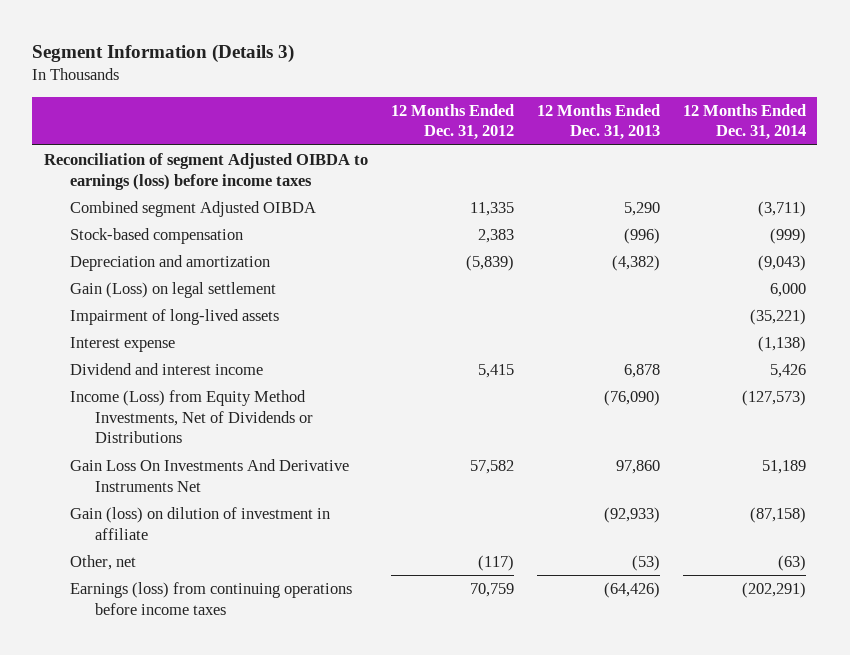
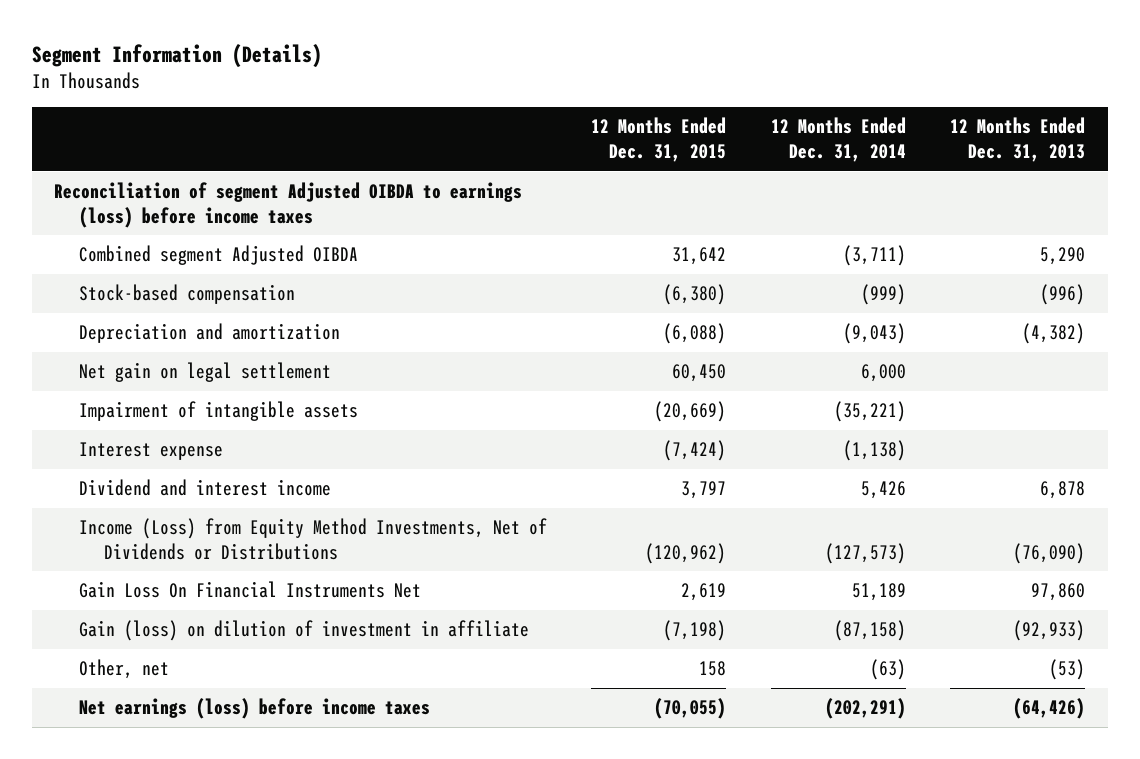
- Segment Information (Details 3)
+ Segment Information (Details)
- | 12 Months Ended Dec. 31, 2012 | 12 Months Ended Dec. 31, 2013 | 12 Months Ended Dec. 31, 2014
+ | 12 Months Ended Dec. 31, 2015 | 12 Months Ended Dec. 31, 2014 | 12 Months Ended Dec. 31, 2013
- Gain (Loss) on legal settlement | | | 6,000
- Impairment of long-lived assets | | | (35,221)
+ Net gain on legal settlement | 60,450 | 6,000 |
+ Impairment of intangible assets | (20,669) | (35,221) |
- Gain Loss On Investments And Derivative Instruments Net | 57,582 | 97,860 | 51,189
+ Gain Loss On Financial Instruments Net | 2,619 | 51,189 | 97,860
- Earnings (loss) from continuing operations before income taxes | 70,759 | (64,426) | (202,291)
+ Net earnings (loss) before income taxes | (70,055) | (202,291) | (64,426)

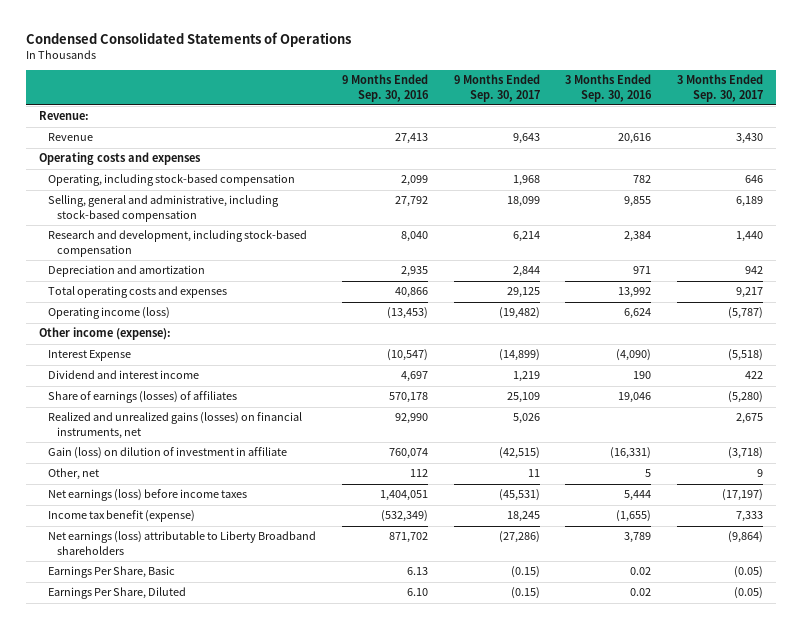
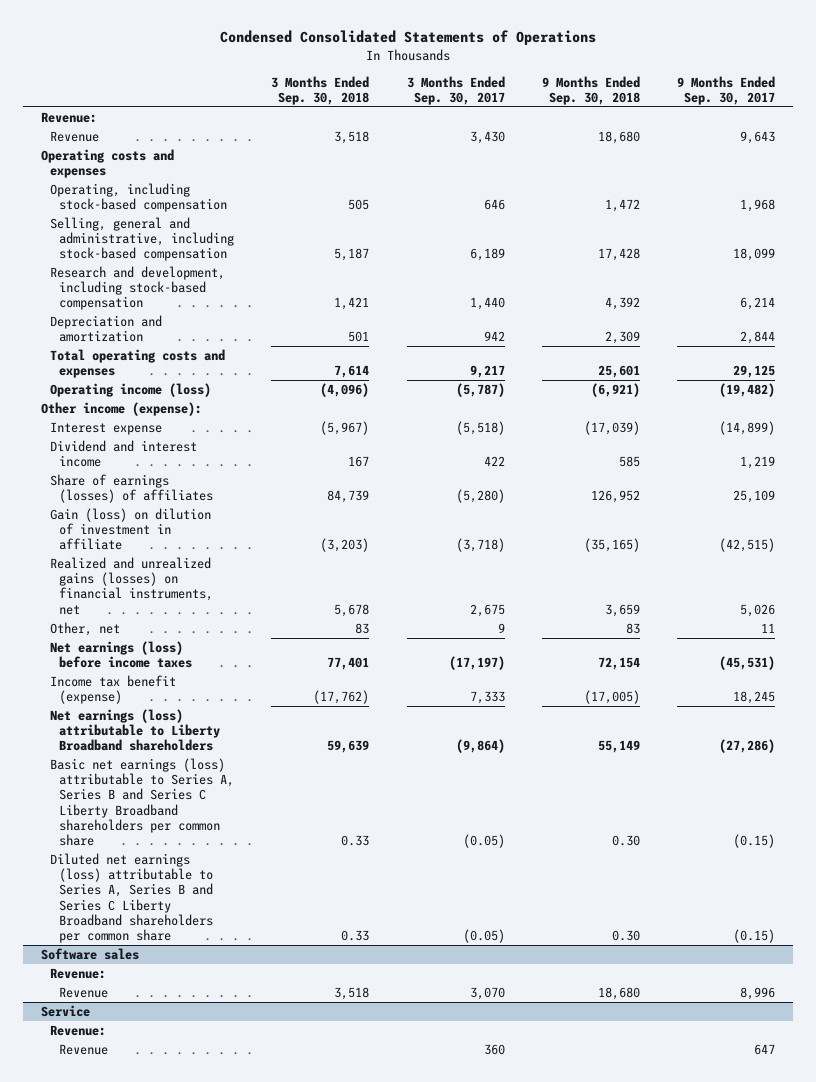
- | 9 Months Ended Sep. 30, 2016 | 9 Months Ended Sep. 30, 2017 | 3 Months Ended Sep. 30, 2016 | 3 Months Ended Sep. 30, 2017
+ | 3 Months Ended Sep. 30, 2018 | 3 Months Ended Sep. 30, 2017 | 9 Months Ended Sep. 30, 2018 | 9 Months Ended Sep. 30, 2017
- Interest Expense | (10,547) | (14,899) | (4,090) | (5,518)
+ Interest expense | (5,967) | (5,518) | (17,039) | (14,899)
moved down: Realized and unrealized gains (losses) on financial instruments, net | 5,678 | 2,675 | 3,659 | 5,026
- Earnings Per Share, Basic | 6.13 | (0.15) | 0.02 | (0.05)
- Earnings Per Share, Diluted | 6.10 | (0.15) | 0.02 | (0.05)
+ Basic net earnings (loss) attributable to Series A, Series B and Series C Liberty Broadband shareholders per common share | 0.33 | (0.05) | 0.30 | (0.15)
+ Diluted net earnings (loss) attributable to Series A, Series B and Series C Liberty Broadband shareholders per common share | 0.33 | (0.05) | 0.30 | (0.15)
+ Software sales
+ Revenue:
+ Revenue | 3,518 | 3,070 | 18,680 | 8,996
+ Service
+ Revenue:
+ Revenue | | 360 | | 647

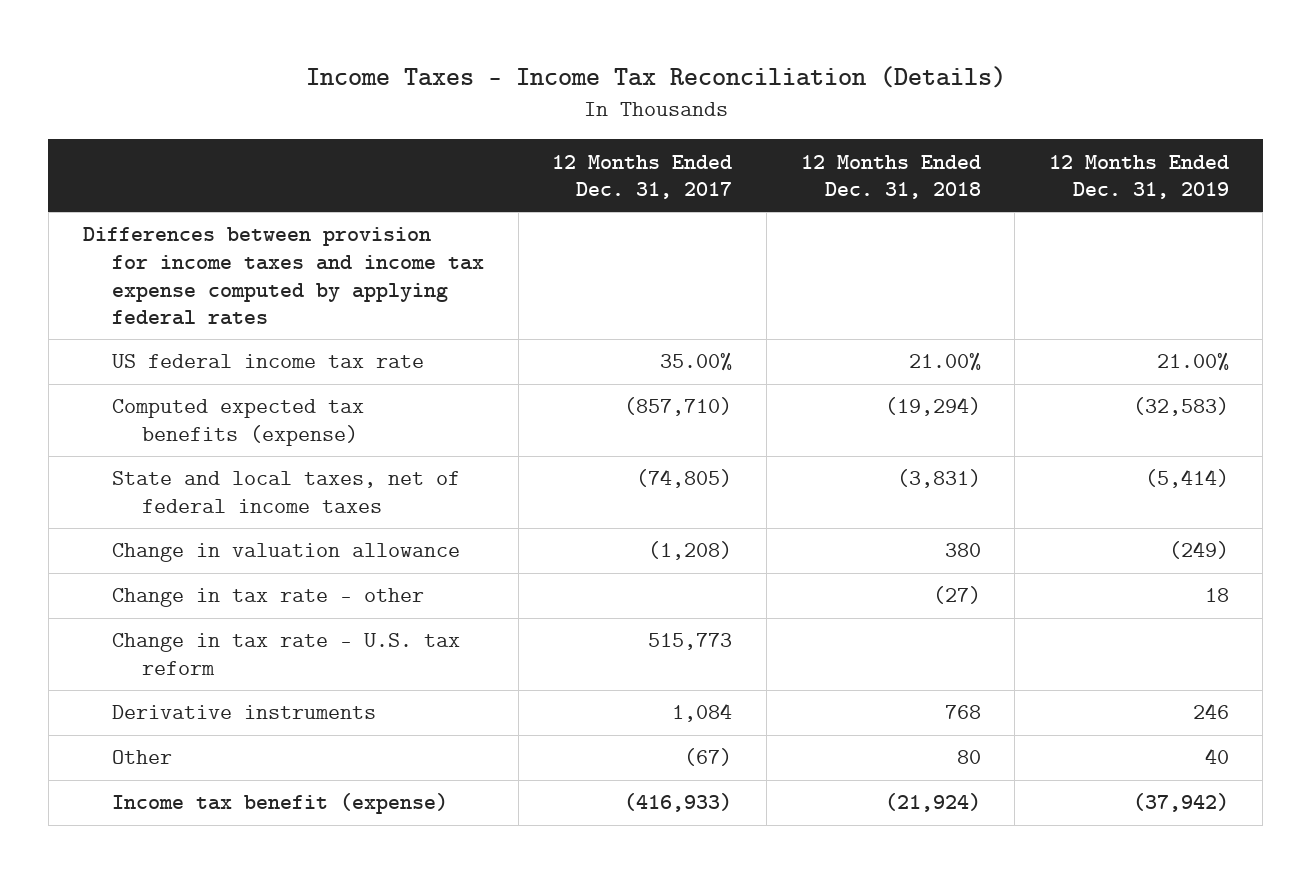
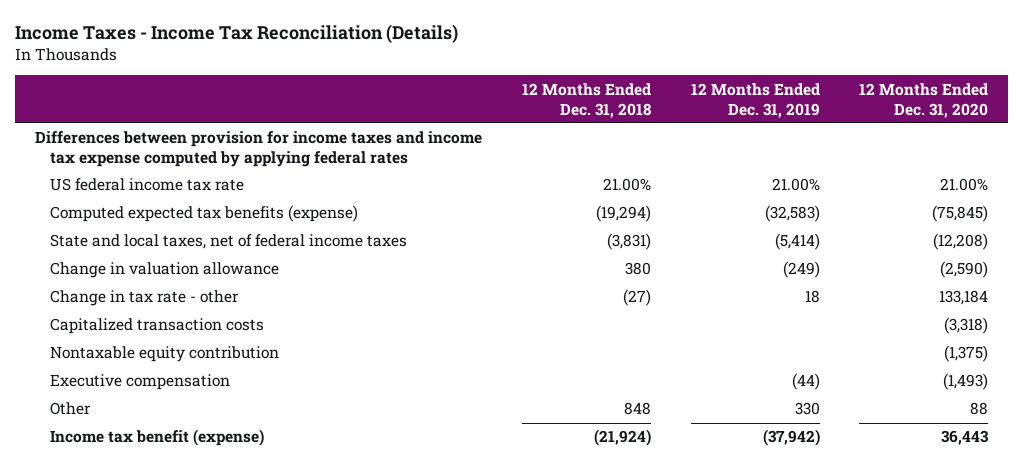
- | 12 Months Ended Dec. 31, 2017 | 12 Months Ended Dec. 31, 2018 | 12 Months Ended Dec. 31, 2019
+ | 12 Months Ended Dec. 31, 2018 | 12 Months Ended Dec. 31, 2019 | 12 Months Ended Dec. 31, 2020
- Change in tax rate - U.S. tax reform | 515,773 | |
- Derivative instruments | 1,084 | 768 | 246
- Other | (67) | 80 | 40
+ Capitalized transaction costs | | | (3,318)
+ Nontaxable equity contribution | | | (1,375)
+ Executive compensation | | (44) | (1,493)
+ Other | 848 | 330 | 88

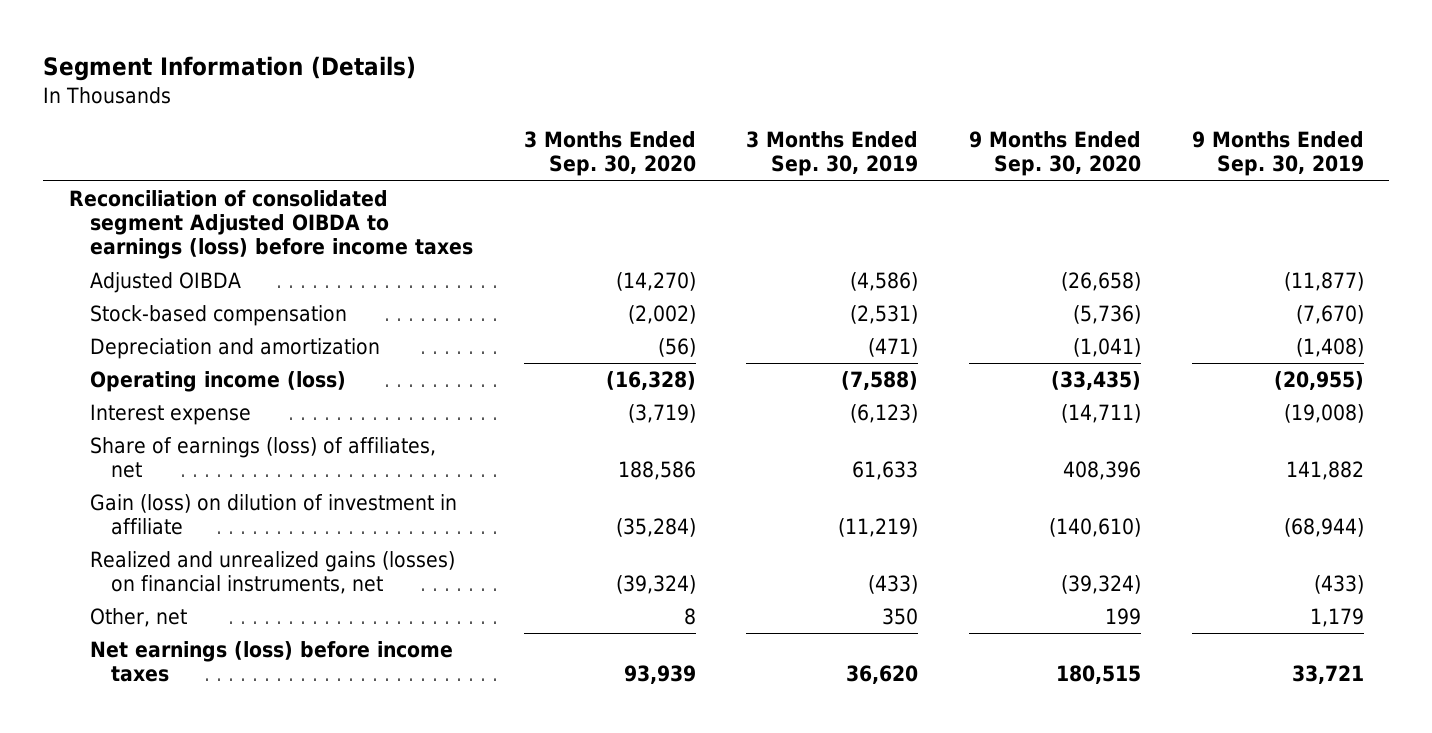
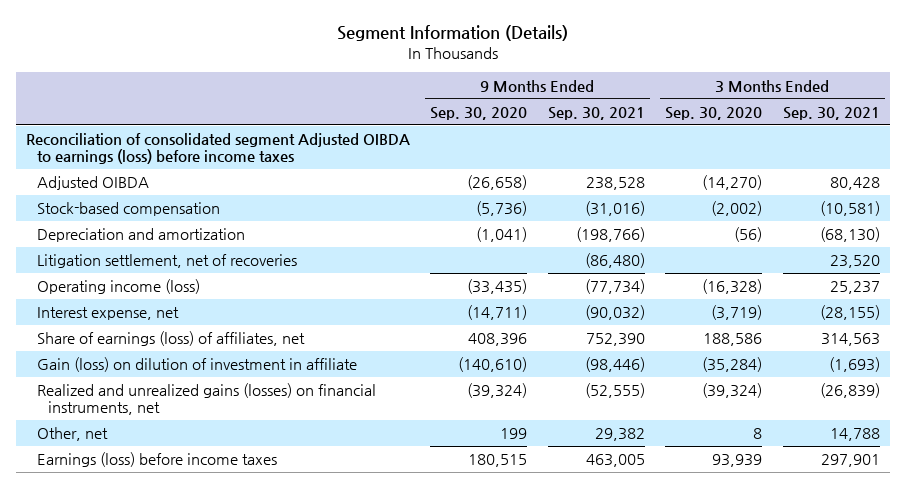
- | 3 Months Ended Sep. 30, 2020 | 3 Months Ended Sep. 30, 2019 | 9 Months Ended Sep. 30, 2020 | 9 Months Ended Sep. 30, 2019
+ | 9 Months Ended Sep. 30, 2020 | 9 Months Ended Sep. 30, 2021 | 3 Months Ended Sep. 30, 2020 | 3 Months Ended Sep. 30, 2021
+ Litigation settlement, net of recoveries | | (86,480) | | 23,520
- Interest expense | (3,719) | (6,123) | (14,711) | (19,008)
+ Interest expense, net | (14,711) | (90,032) | (3,719) | (28,155)
- Net earnings (loss) before income taxes | 93,939 | 36,620 | 180,515 | 33,721
+ Earnings (loss) before income taxes | 180,515 | 463,005 | 93,939 | 297,901

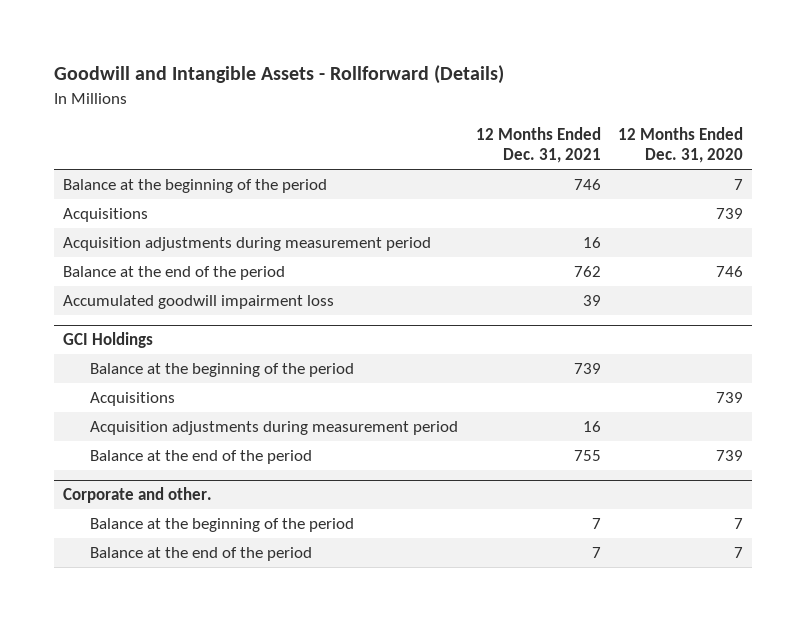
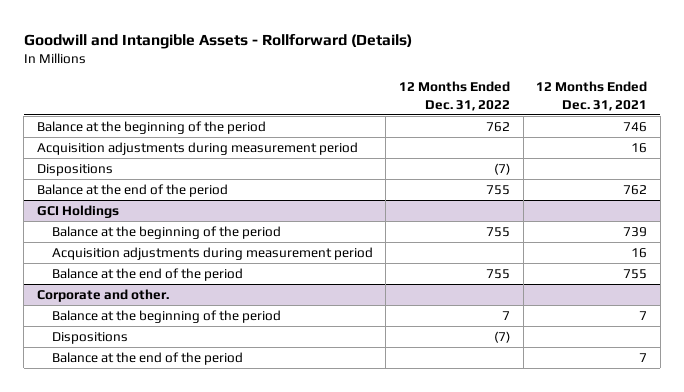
- | 12 Months Ended Dec. 31, 2021 | 12 Months Ended Dec. 31, 2020
+ | 12 Months Ended Dec. 31, 2022 | 12 Months Ended Dec. 31, 2021
- Acquisitions | | 739
+ Dispositions | (7) |
- Accumulated goodwill impairment loss | 39 |
@ GCI Holdings
- Acquisitions | | 739
@ Corporate and other.
+ Dispositions | (7) |

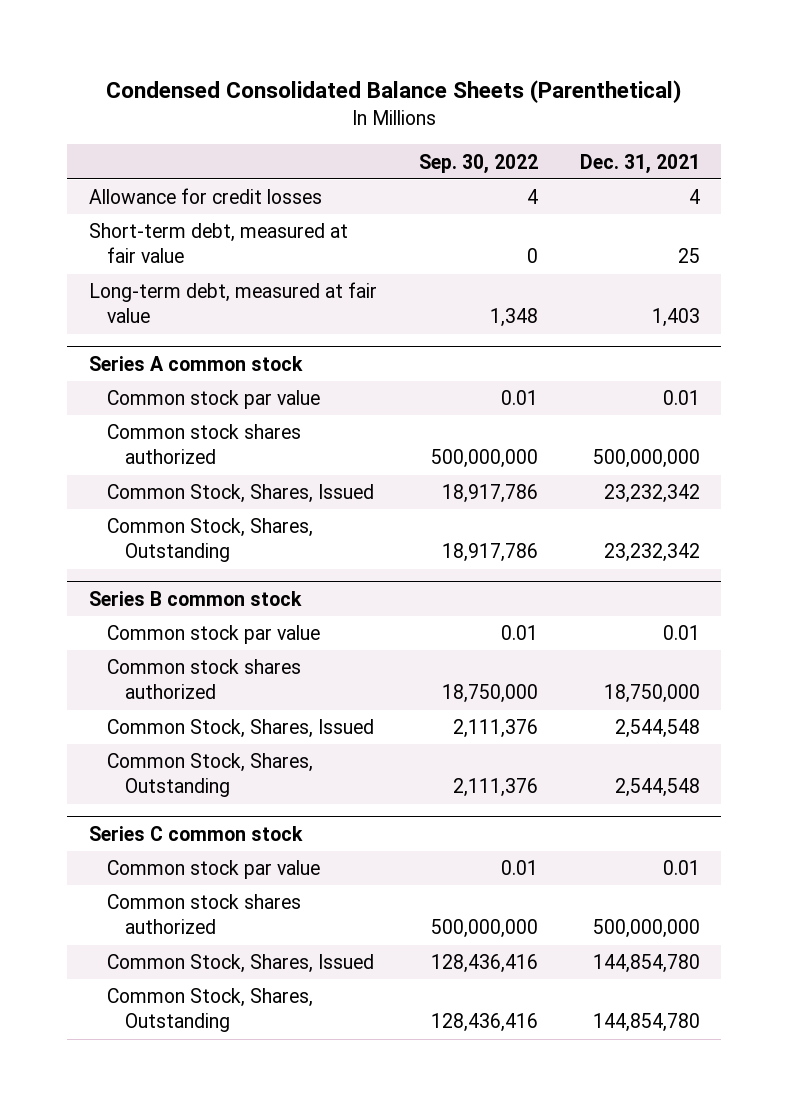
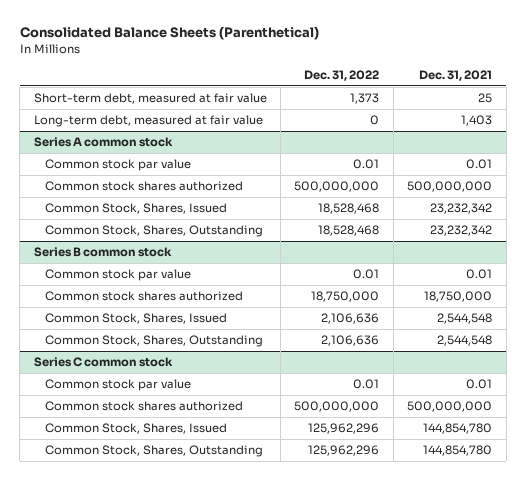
- Condensed Consolidated Balance Sheets (Parenthetical)
+ Consolidated Balance Sheets (Parenthetical)
- | Sep. 30, 2022 | Dec. 31, 2021
+ | Dec. 31, 2022 | Dec. 31, 2021
- Allowance for credit losses | 4 | 4

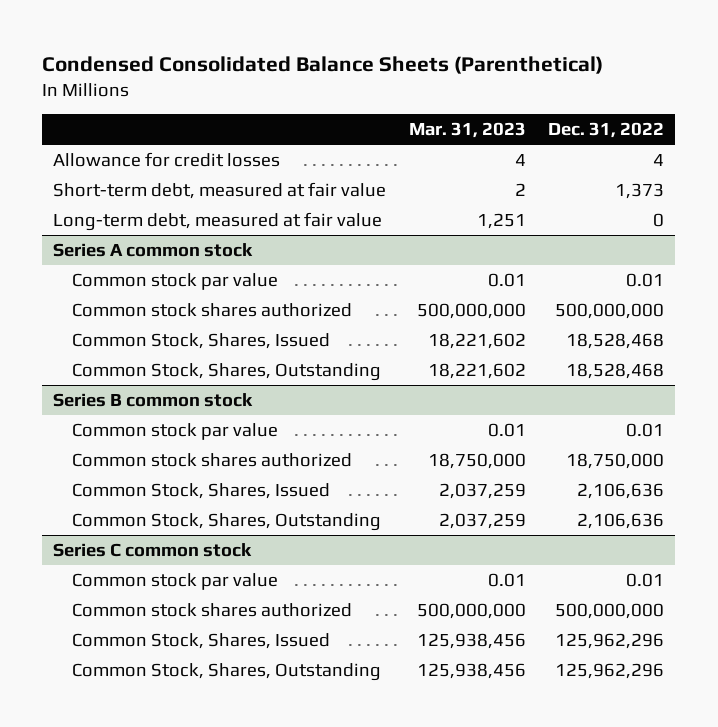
- Consolidated Balance Sheets (Parenthetical)
+ Condensed Consolidated Balance Sheets (Parenthetical)
- | Dec. 31, 2022 | Dec. 31, 2021
+ | Mar. 31, 2023 | Dec. 31, 2022
+ Allowance for credit losses | 4 | 4

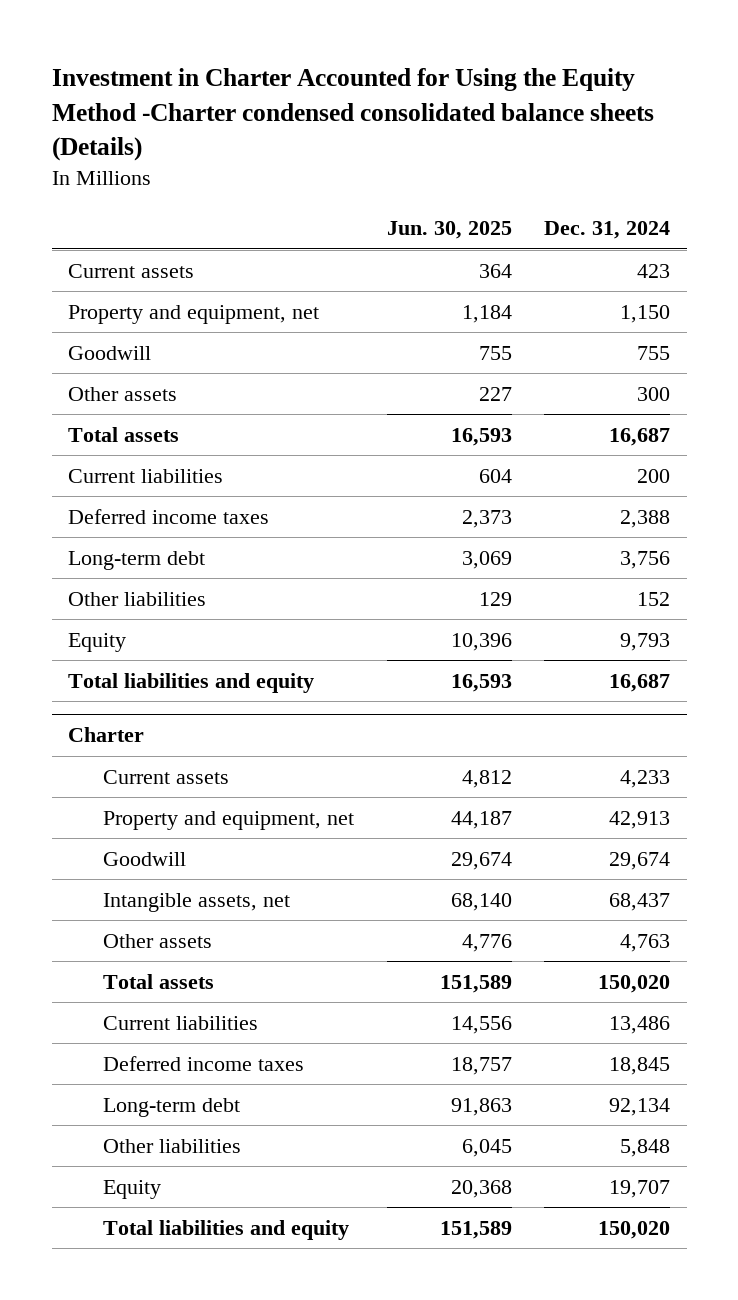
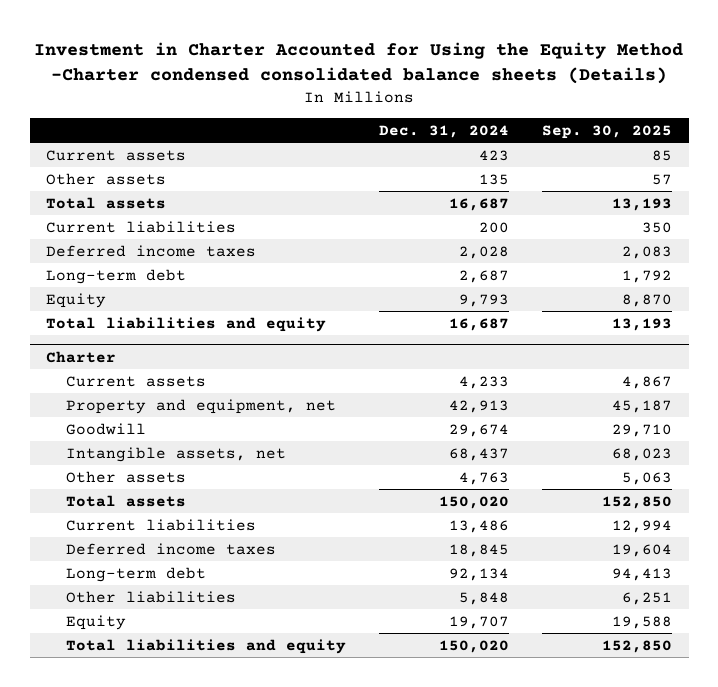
- | Jun. 30, 2025 | Dec. 31, 2024
+ | Dec. 31, 2024 | Sep. 30, 2025
- Property and equipment, net | 1,184 | 1,150
- Goodwill | 755 | 755
- Other assets | 227 | 300
+ Other assets | 135 | 57
- Deferred income taxes | 2,373 | 2,388
- Long-term debt | 3,069 | 3,756
- Other liabilities | 129 | 152
+ Deferred income taxes | 2,028 | 2,083
+ Long-term debt | 2,687 | 1,792

